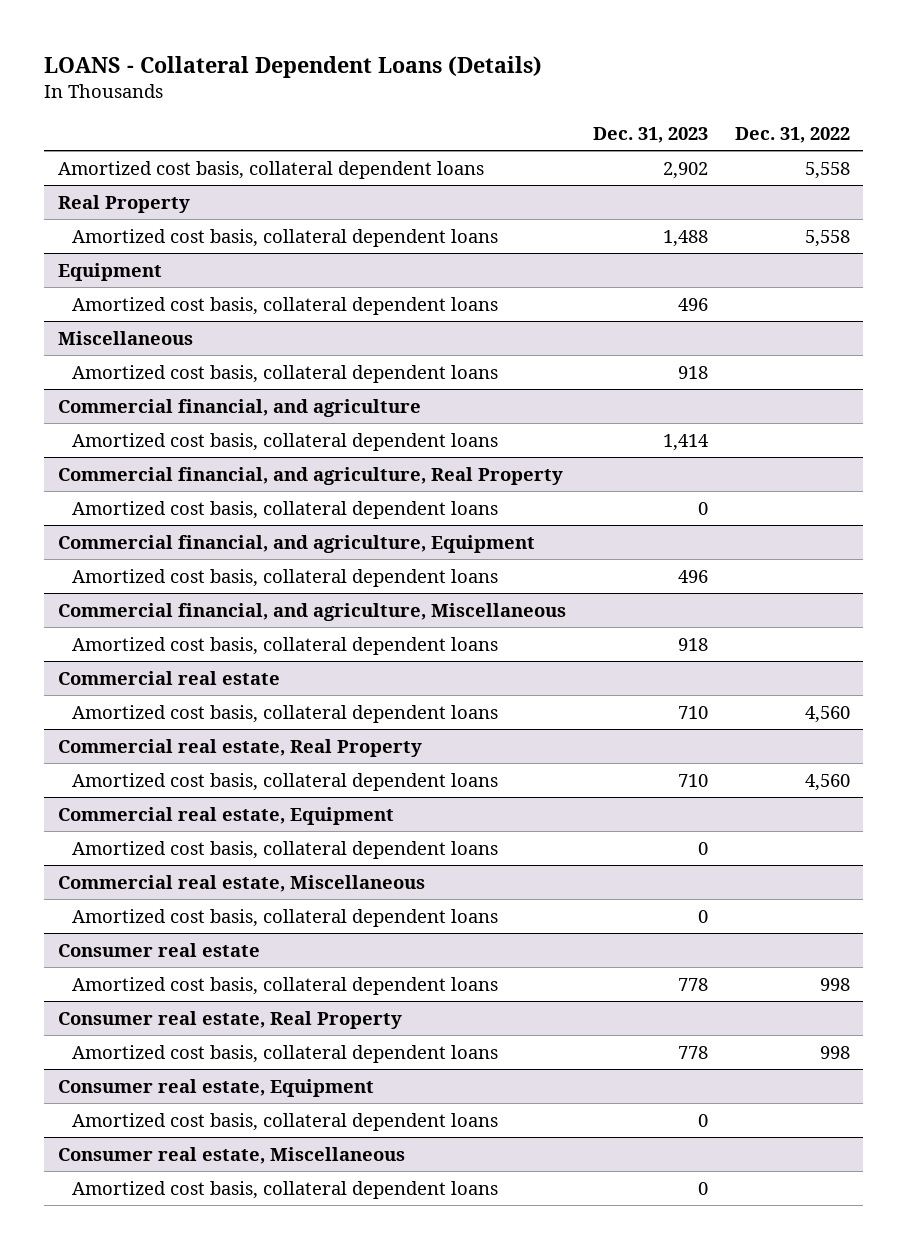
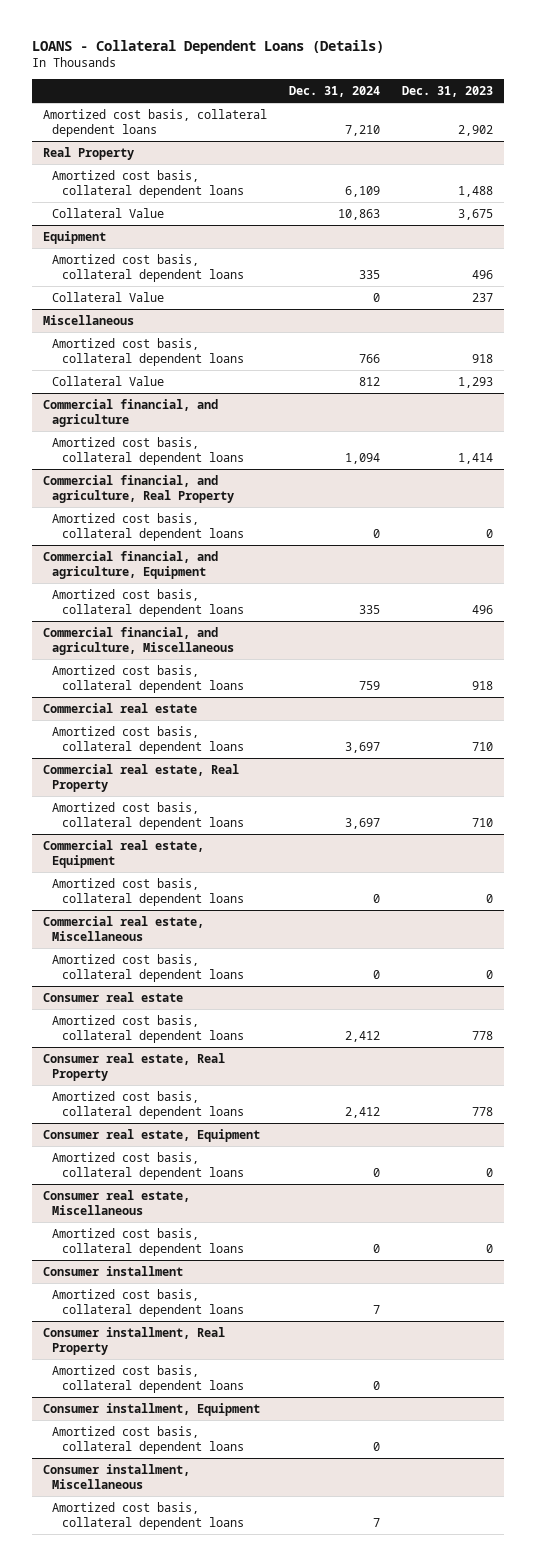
- | Dec. 31, 2023 | Dec. 31, 2022
+ | Dec. 31, 2024 | Dec. 31, 2023
@ Real Property
+ Collateral Value | 10,863 | 3,675
@ Equipment
+ Collateral Value | 0 | 237
@ Miscellaneous
+ Collateral Value | 812 | 1,293
+ Consumer installment
+ Amortized cost basis, collateral dependent loans | 7 |
+ Consumer installment, Real Property
+ Amortized cost basis, collateral dependent loans | 0 |
+ Consumer installment, Equipment
+ Amortized cost basis, collateral dependent loans | 0 |
+ Consumer installment, Miscellaneous
+ Amortized cost basis, collateral dependent loans | 7 |

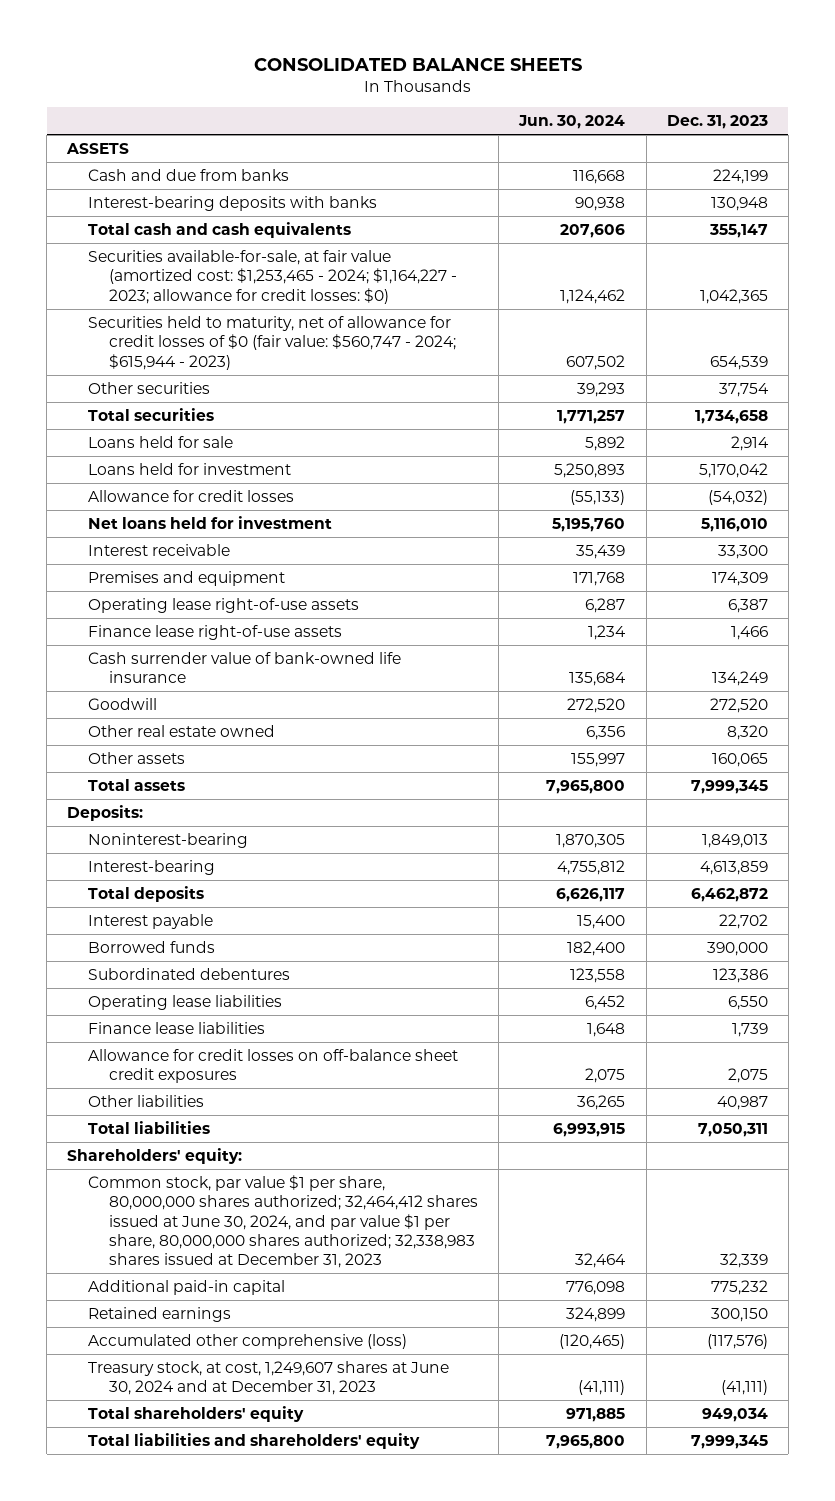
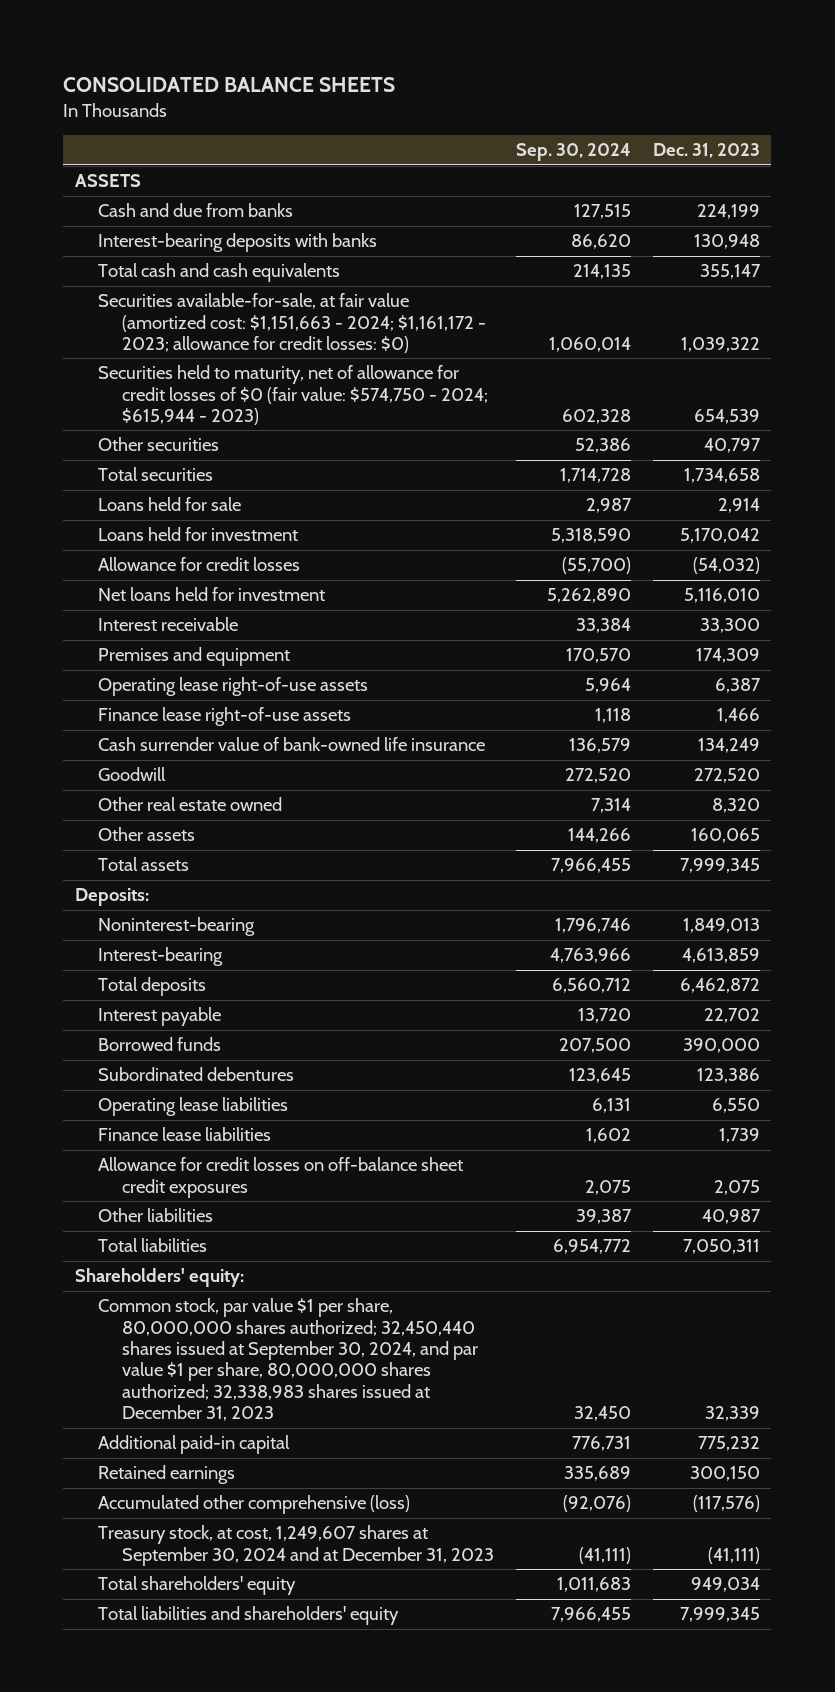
- | Jun. 30, 2024 | Dec. 31, 2023
+ | Sep. 30, 2024 | Dec. 31, 2023
- Securities available-for-sale, at fair value (amortized cost: $1,253,465 - 2024; $1,164,227 - 2023; allowance for credit losses: $0) | 1,124,462 | 1,042,365
- Securities held to maturity, net of allowance for credit losses of $0 (fair value: $560,747 - 2024; $615,944 - 2023) | 607,502 | 654,539
- Other securities | 39,293 | 37,754
+ Securities available-for-sale, at fair value (amortized cost: $1,151,663 - 2024; $1,161,172 - 2023; allowance for credit losses: $0) | 1,060,014 | 1,039,322
+ Securities held to maturity, net of allowance for credit losses of $0 (fair value: $574,750 - 2024; $615,944 - 2023) | 602,328 | 654,539
+ Other securities | 52,386 | 40,797
- Common stock, par value $1 per share, 80,000,000 shares authorized; 32,464,412 shares issued at June 30, 2024, and par value $1 per share, 80,000,000 shares authorized; 32,338,983 shares issued at December 31, 2023 | 32,464 | 32,339
+ Common stock, par value $1 per share, 80,000,000 shares authorized; 32,450,440 shares issued at September 30, 2024, and par value $1 per share, 80,000,000 shares authorized; 32,338,983 shares issued at December 31, 2023 | 32,450 | 32,339
- Treasury stock, at cost, 1,249,607 shares at June 30, 2024 and at December 31, 2023 | (41,111) | (41,111)
+ Treasury stock, at cost, 1,249,607 shares at September 30, 2024 and at December 31, 2023 | (41,111) | (41,111)

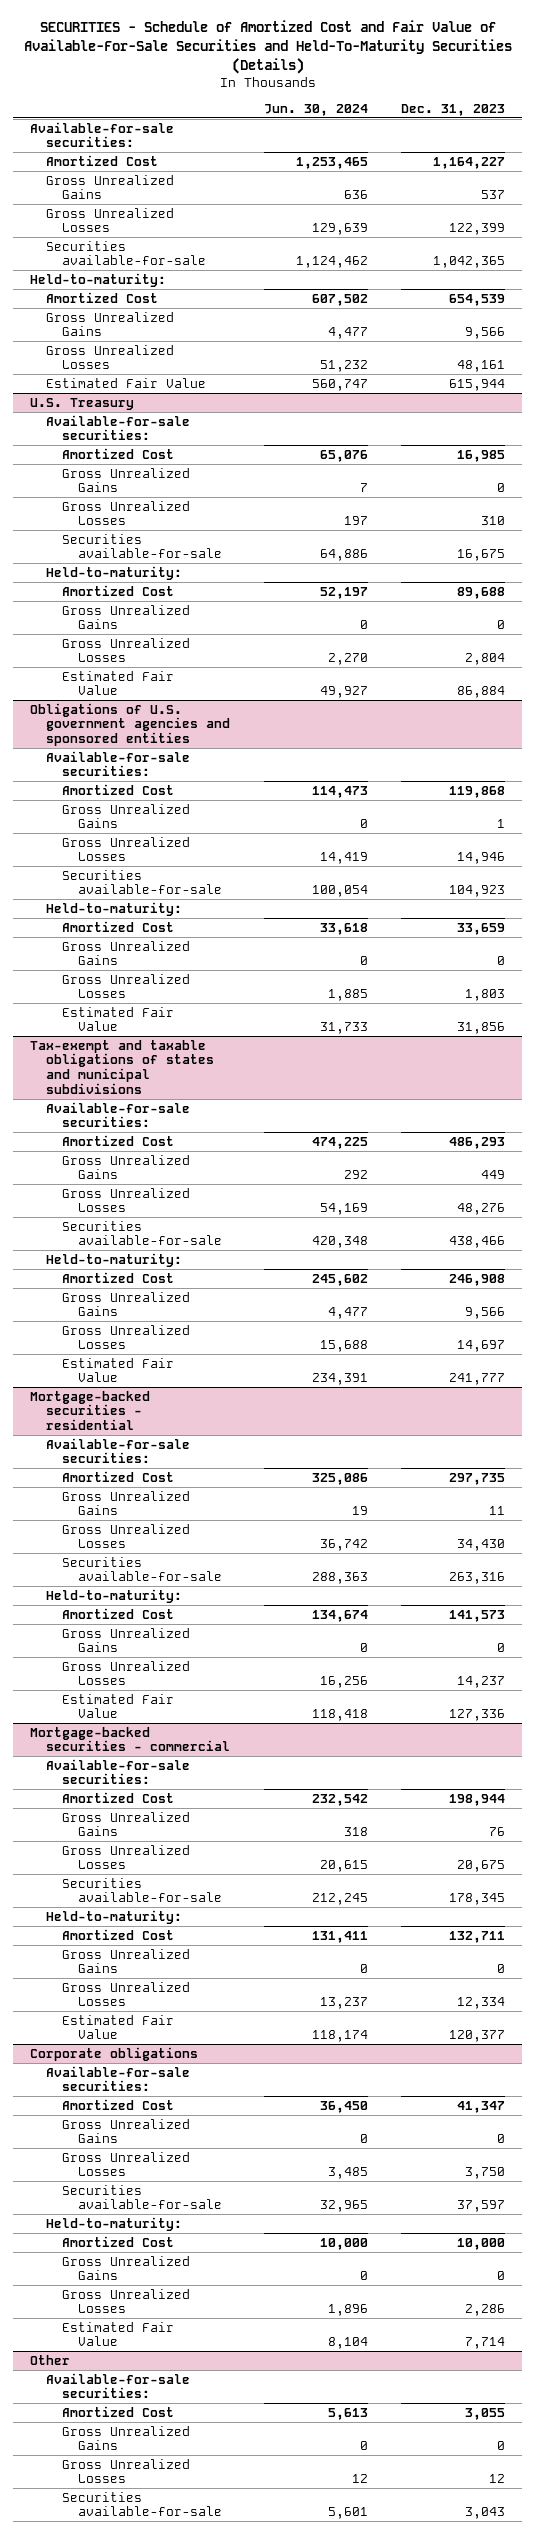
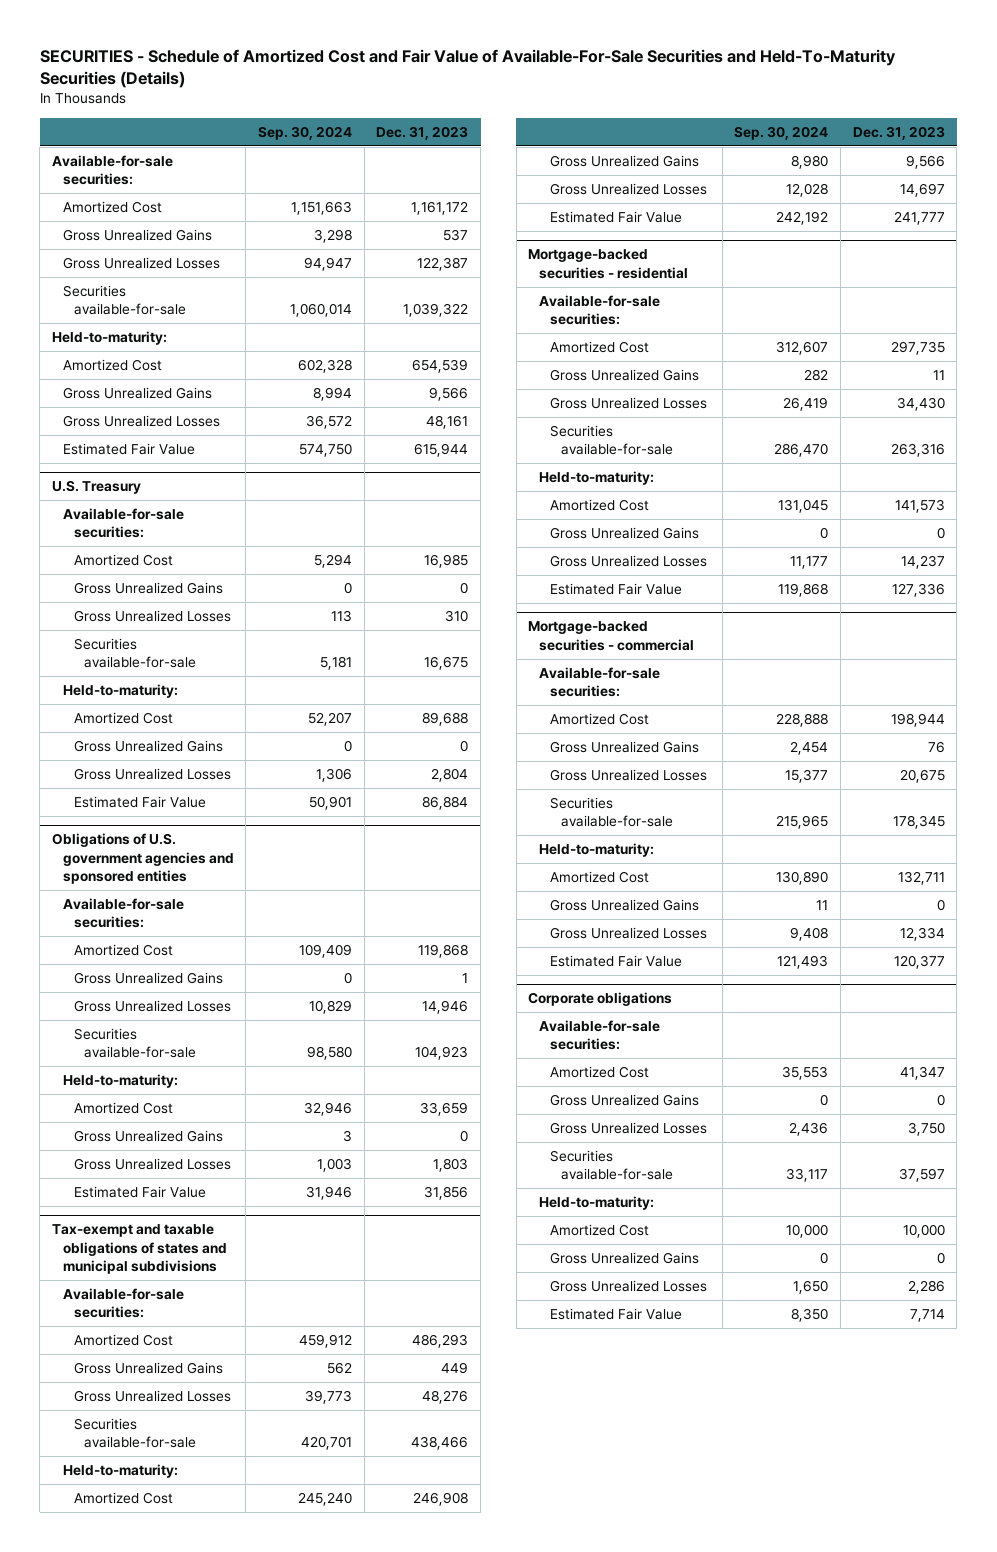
- | Jun. 30, 2024 | Dec. 31, 2023
+ | Sep. 30, 2024 | Dec. 31, 2023
- Amortized Cost | 1,253,465 | 1,164,227
+ Amortized Cost | 1,151,663 | 1,161,172
- Gross Unrealized Losses | 129,639 | 122,399
- Securities available-for-sale | 1,124,462 | 1,042,365
+ Gross Unrealized Losses | 94,947 | 122,387
+ Securities available-for-sale | 1,060,014 | 1,039,322
- Other
- Available-for-sale securities:
- Amortized Cost | 5,613 | 3,055
- Gross Unrealized Gains | 0 | 0
- Gross Unrealized Losses | 12 | 12
- Securities available-for-sale | 5,601 | 3,043

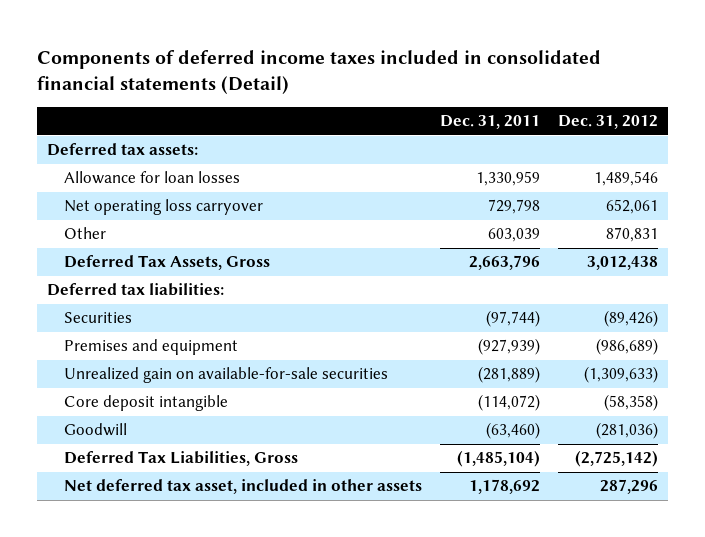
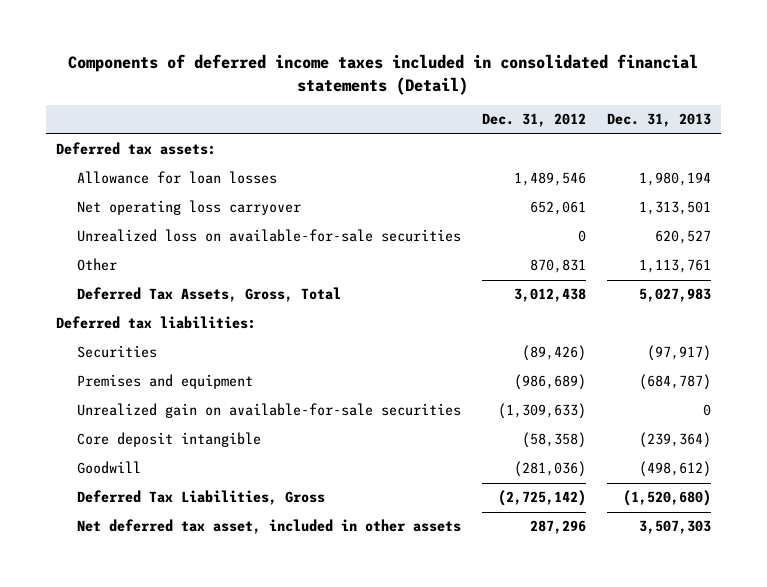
- | Dec. 31, 2011 | Dec. 31, 2012
+ | Dec. 31, 2012 | Dec. 31, 2013
+ Unrealized loss on available-for-sale securities | 0 | 620,527
- Deferred Tax Assets, Gross | 2,663,796 | 3,012,438
+ Deferred Tax Assets, Gross, Total | 3,012,438 | 5,027,983

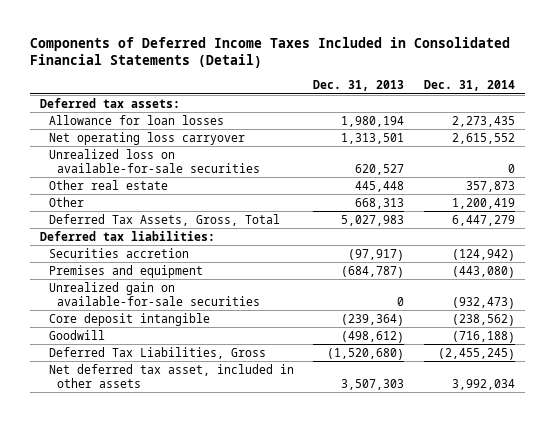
- Components of deferred income taxes included in consolidated financial statements (Detail)
+ Components of Deferred Income Taxes Included in Consolidated Financial Statements (Detail)
- | Dec. 31, 2012 | Dec. 31, 2013
+ | Dec. 31, 2013 | Dec. 31, 2014
- Other | 870,831 | 1,113,761
+ Other real estate | 445,448 | 357,873
+ Other | 668,313 | 1,200,419
- Securities | (89,426) | (97,917)
+ Securities accretion | (97,917) | (124,942)

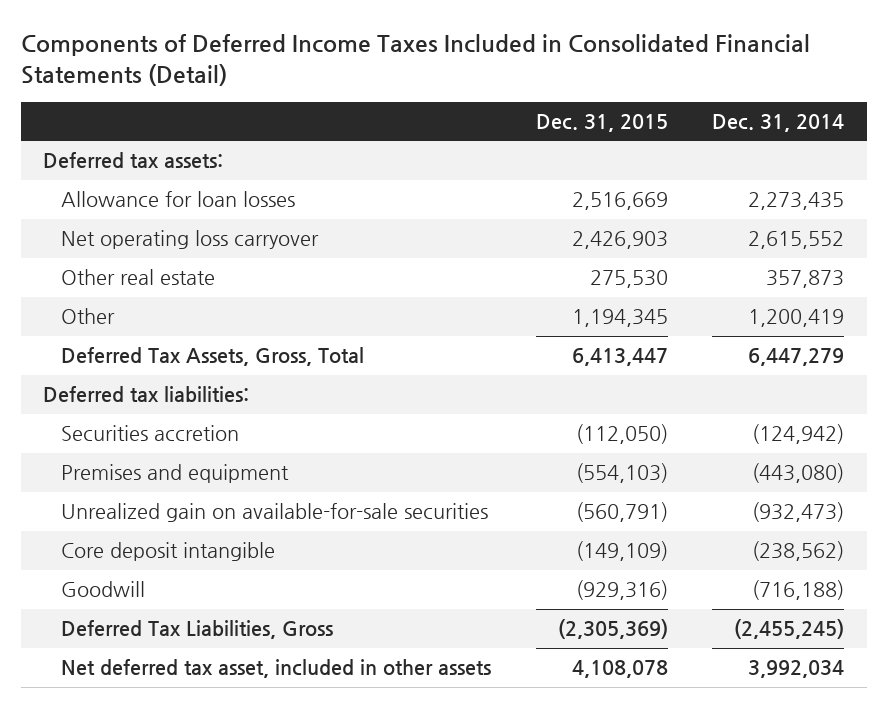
- | Dec. 31, 2013 | Dec. 31, 2014
+ | Dec. 31, 2015 | Dec. 31, 2014
- Unrealized loss on available-for-sale securities | 620,527 | 0

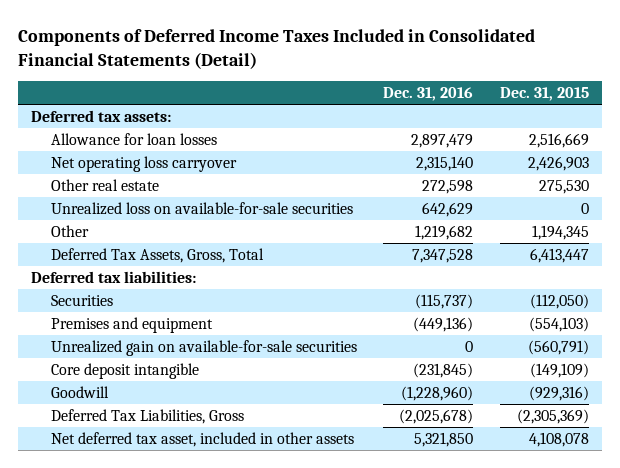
- | Dec. 31, 2015 | Dec. 31, 2014
+ | Dec. 31, 2016 | Dec. 31, 2015
+ Unrealized loss on available-for-sale securities | 642,629 | 0
- Securities accretion | (112,050) | (124,942)
+ Securities | (115,737) | (112,050)

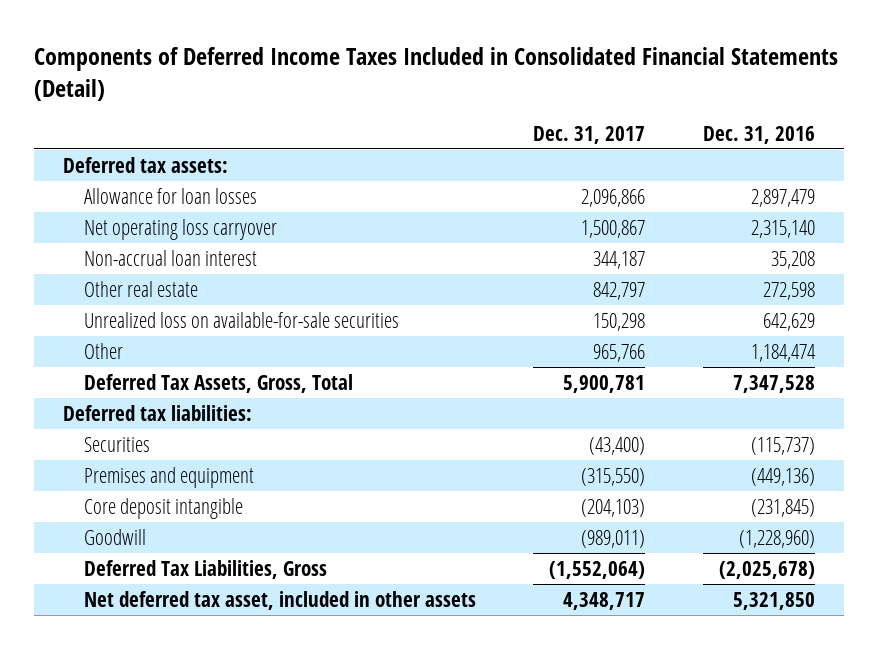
- | Dec. 31, 2016 | Dec. 31, 2015
+ | Dec. 31, 2017 | Dec. 31, 2016
+ Non-accrual loan interest | 344,187 | 35,208
- Other | 1,219,682 | 1,194,345
+ Other | 965,766 | 1,184,474
- Unrealized gain on available-for-sale securities | 0 | (560,791)

